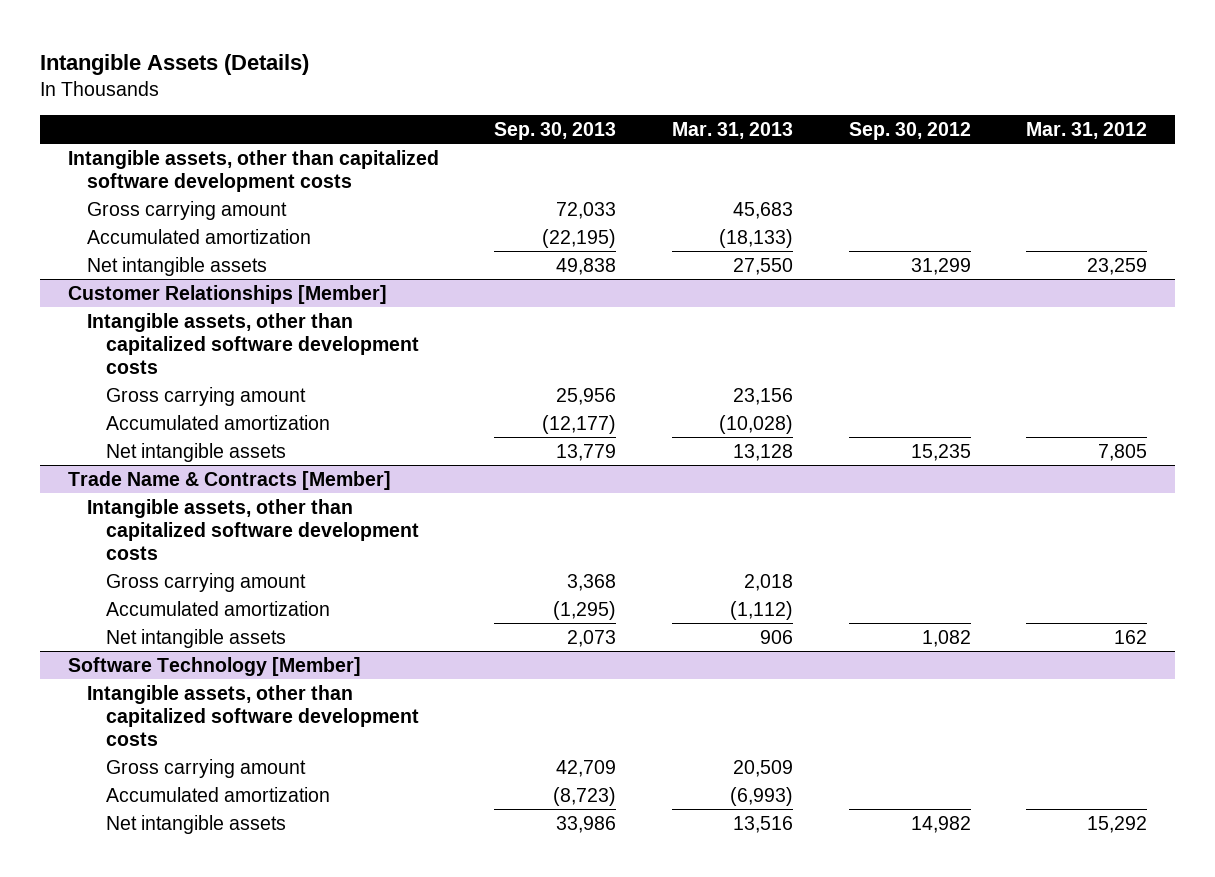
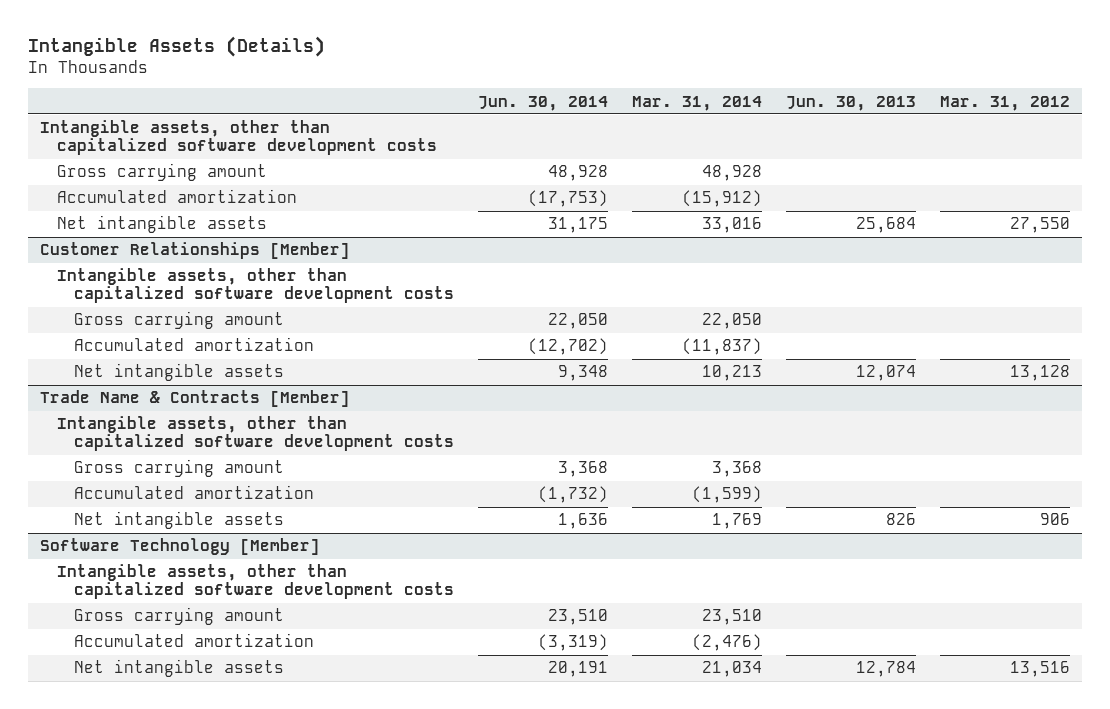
- | Sep. 30, 2013 | Mar. 31, 2013 | Sep. 30, 2012 | Mar. 31, 2012
+ | Jun. 30, 2014 | Mar. 31, 2014 | Jun. 30, 2013 | Mar. 31, 2012
- Net intangible assets | 49,838 | 27,550 | 31,299 | 23,259
+ Net intangible assets | 31,175 | 33,016 | 25,684 | 27,550
@ Customer Relationships [Member]
- Net intangible assets | 13,779 | 13,128 | 15,235 | 7,805
+ Net intangible assets | 9,348 | 10,213 | 12,074 | 13,128
@ Trade Name & Contracts [Member]
- Net intangible assets | 2,073 | 906 | 1,082 | 162
+ Net intangible assets | 1,636 | 1,769 | 826 | 906
@ Software Technology [Member]
- Net intangible assets | 33,986 | 13,516 | 14,982 | 15,292
+ Net intangible assets | 20,191 | 21,034 | 12,784 | 13,516

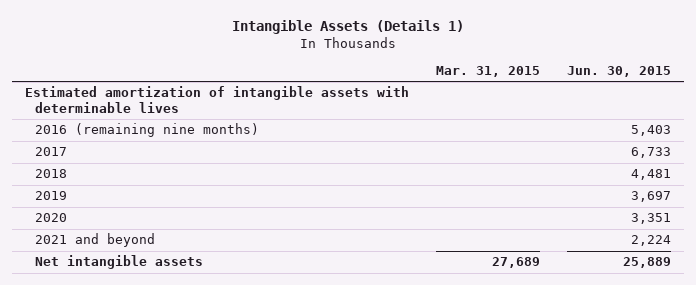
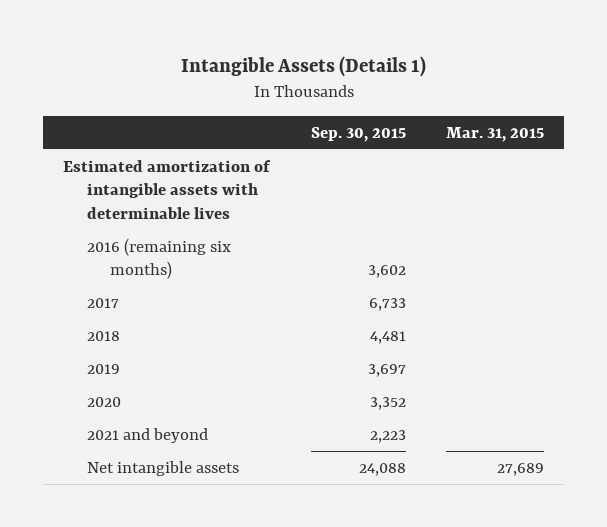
- | Mar. 31, 2015 | Jun. 30, 2015
+ | Sep. 30, 2015 | Mar. 31, 2015
- 2016 (remaining nine months) | | 5,403
+ 2016 (remaining six months) | 3,602 |

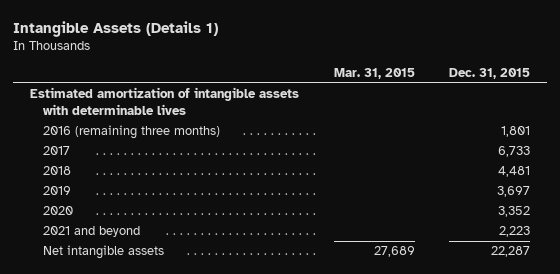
- | Sep. 30, 2015 | Mar. 31, 2015
+ | Mar. 31, 2015 | Dec. 31, 2015
- 2016 (remaining six months) | 3,602 |
+ 2016 (remaining three months) | | 1,801

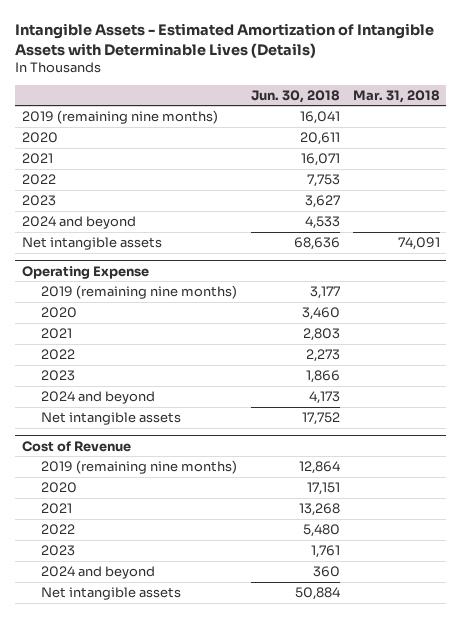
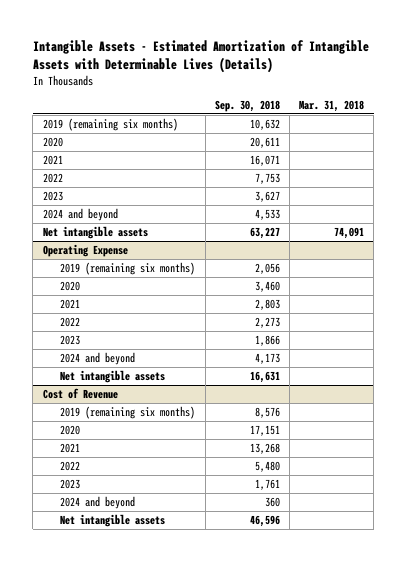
- | Jun. 30, 2018 | Mar. 31, 2018
+ | Sep. 30, 2018 | Mar. 31, 2018
- 2019 (remaining nine months) | 16,041 |
+ 2019 (remaining six months) | 10,632 |
@ Operating Expense
- 2019 (remaining nine months) | 3,177 |
+ 2019 (remaining six months) | 2,056 |
@ Cost of Revenue
- 2019 (remaining nine months) | 12,864 |
+ 2019 (remaining six months) | 8,576 |

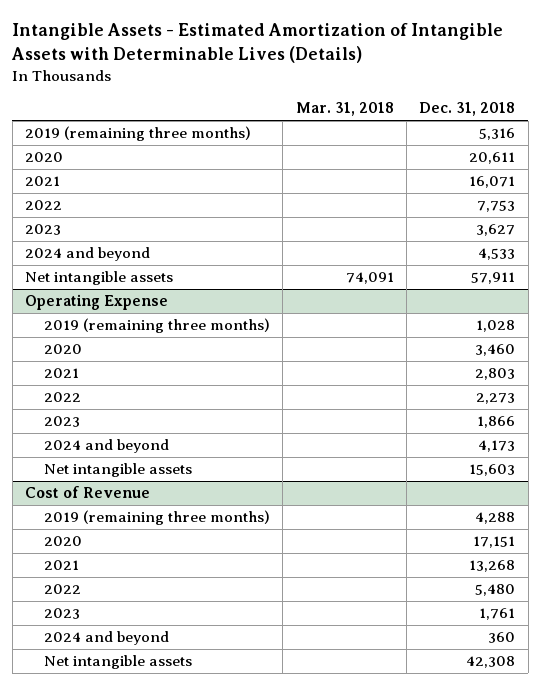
- | Sep. 30, 2018 | Mar. 31, 2018
+ | Mar. 31, 2018 | Dec. 31, 2018
- 2019 (remaining six months) | 10,632 |
+ 2019 (remaining three months) | | 5,316
@ Operating Expense
- 2019 (remaining six months) | 2,056 |
+ 2019 (remaining three months) | | 1,028
@ Cost of Revenue
- 2019 (remaining six months) | 8,576 |
+ 2019 (remaining three months) | | 4,288

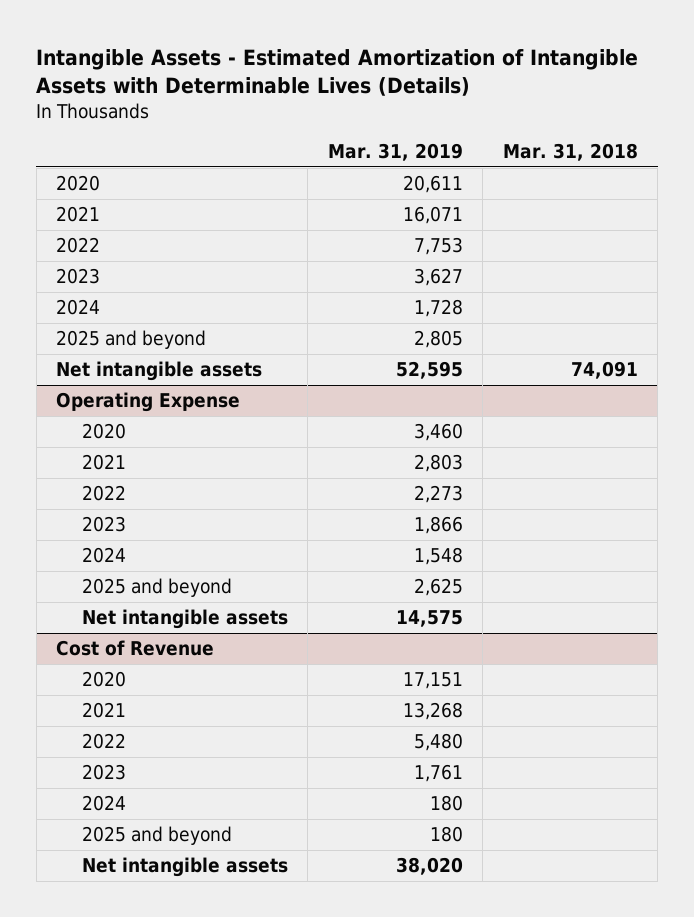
- | Mar. 31, 2018 | Dec. 31, 2018
+ | Mar. 31, 2019 | Mar. 31, 2018
- 2019 (remaining three months) | | 5,316
- 2024 and beyond | | 4,533
+ 2024 | 1,728 |
+ 2025 and beyond | 2,805 |
@ Operating Expense
- 2019 (remaining three months) | | 1,028
- 2024 and beyond | | 4,173
+ 2024 | 1,548 |
+ 2025 and beyond | 2,625 |
@ Cost of Revenue
- 2019 (remaining three months) | | 4,288
- 2024 and beyond | | 360
+ 2024 | 180 |
+ 2025 and beyond | 180 |

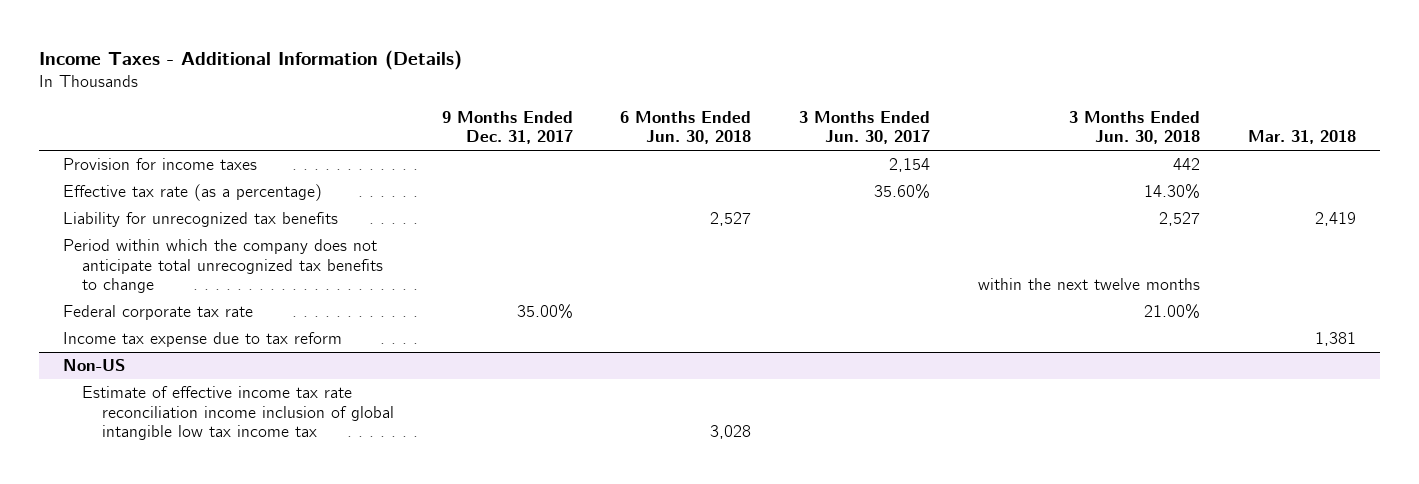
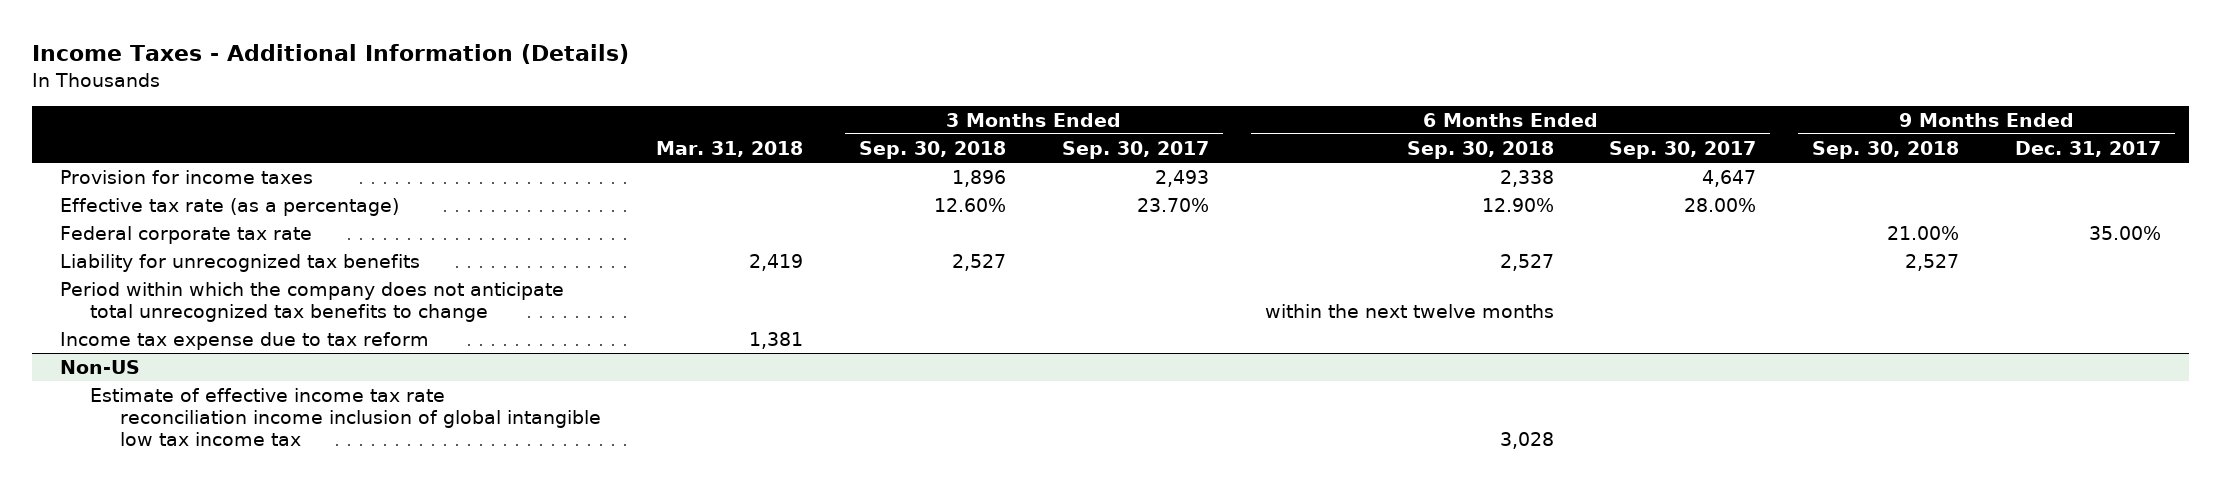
- | 9 Months Ended Dec. 31, 2017 | 6 Months Ended Jun. 30, 2018 | 3 Months Ended Jun. 30, 2017 | 3 Months Ended Jun. 30, 2018 | Mar. 31, 2018
+ | Mar. 31, 2018 | 3 Months Ended Sep. 30, 2018 | 3 Months Ended Sep. 30, 2017 | 6 Months Ended Sep. 30, 2018 | 6 Months Ended Sep. 30, 2017 | 9 Months Ended Sep. 30, 2018 | 9 Months Ended Dec. 31, 2017
moved up: Federal corporate tax rate | | | | | | 21.00% | 35.00%

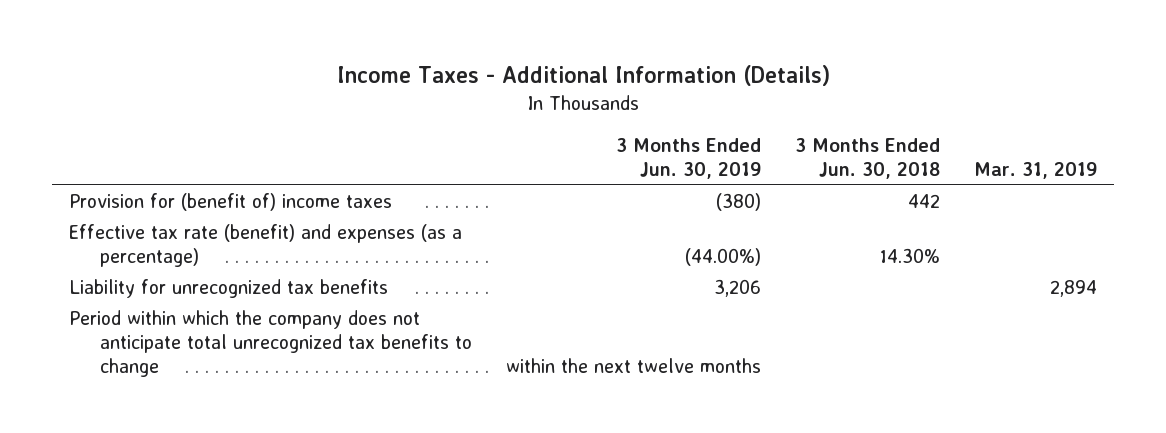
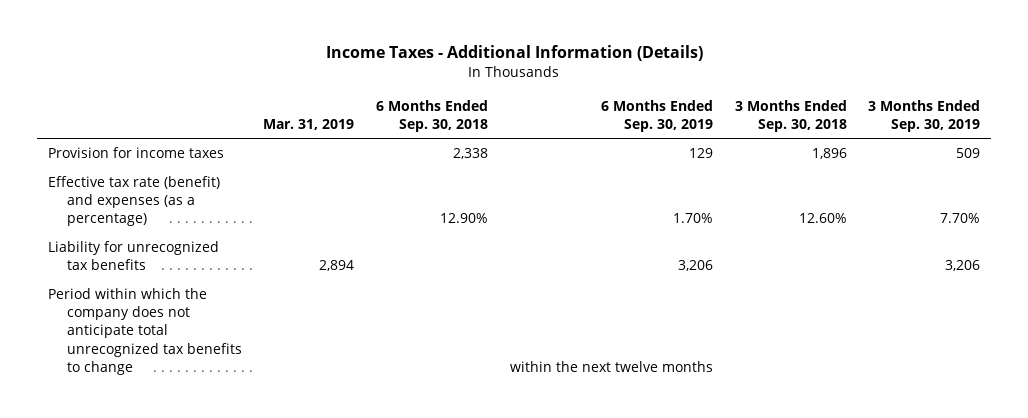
- | 3 Months Ended Jun. 30, 2019 | 3 Months Ended Jun. 30, 2018 | Mar. 31, 2019
+ | Mar. 31, 2019 | 6 Months Ended Sep. 30, 2018 | 6 Months Ended Sep. 30, 2019 | 3 Months Ended Sep. 30, 2018 | 3 Months Ended Sep. 30, 2019
- Provision for (benefit of) income taxes | (380) | 442 |
+ Provision for income taxes | | 2,338 | 129 | 1,896 | 509

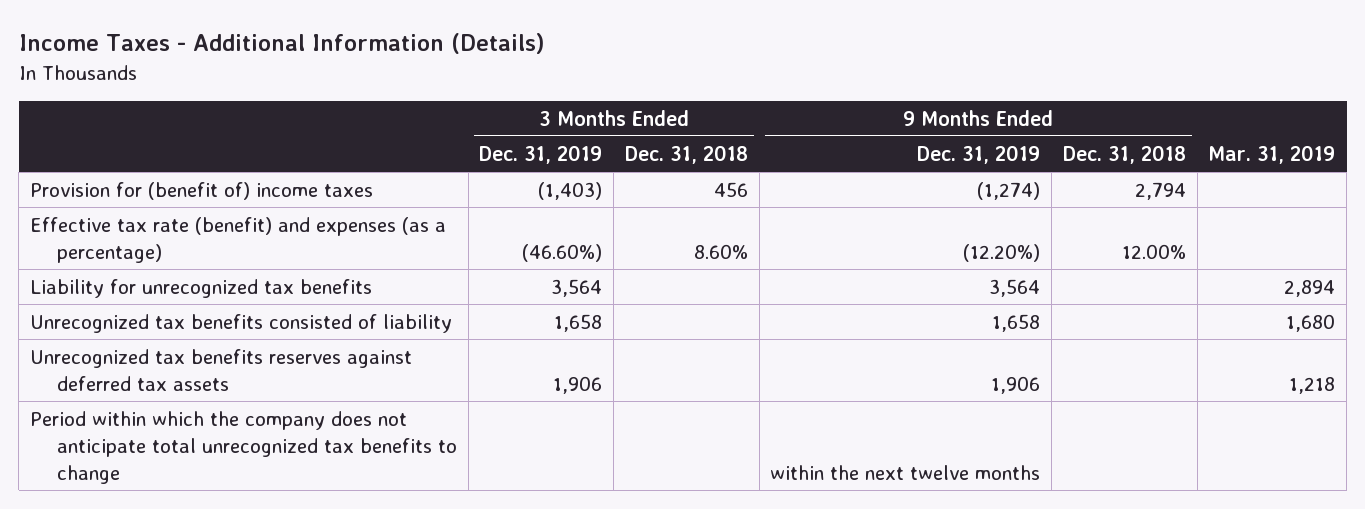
- | Mar. 31, 2019 | 6 Months Ended Sep. 30, 2018 | 6 Months Ended Sep. 30, 2019 | 3 Months Ended Sep. 30, 2018 | 3 Months Ended Sep. 30, 2019
+ | 3 Months Ended Dec. 31, 2019 | 3 Months Ended Dec. 31, 2018 | 9 Months Ended Dec. 31, 2019 | 9 Months Ended Dec. 31, 2018 | Mar. 31, 2019
- Provision for income taxes | | 2,338 | 129 | 1,896 | 509
+ Provision for (benefit of) income taxes | (1,403) | 456 | (1,274) | 2,794 |
+ Unrecognized tax benefits consisted of liability | 1,658 | | 1,658 | | 1,680
+ Unrecognized tax benefits reserves against deferred tax assets | 1,906 | | 1,906 | | 1,218

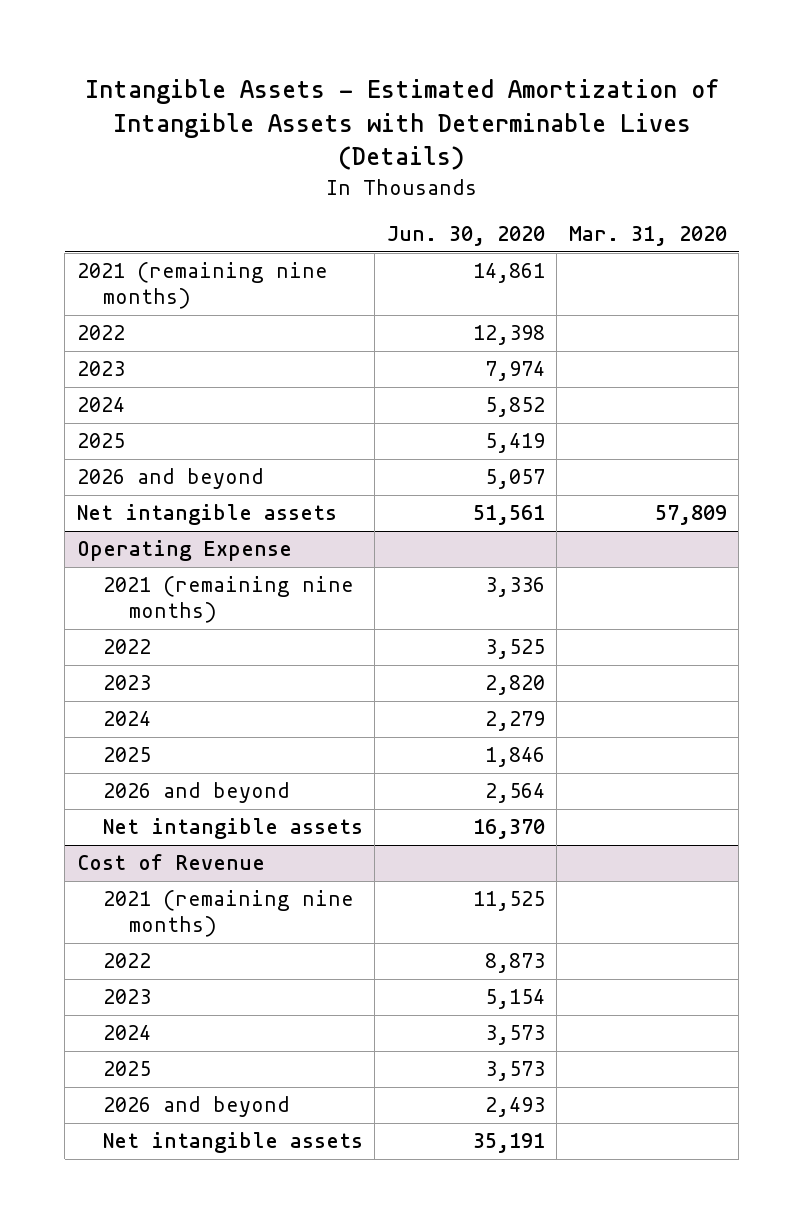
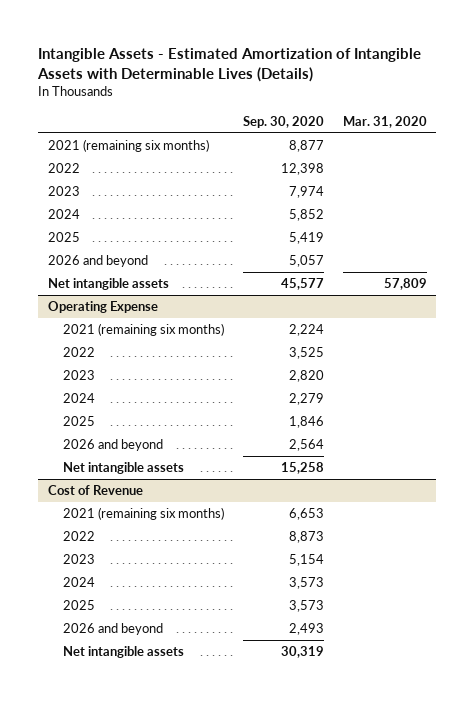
- | Jun. 30, 2020 | Mar. 31, 2020
+ | Sep. 30, 2020 | Mar. 31, 2020
- 2021 (remaining nine months) | 14,861 |
+ 2021 (remaining six months) | 8,877 |
@ Operating Expense
- 2021 (remaining nine months) | 3,336 |
+ 2021 (remaining six months) | 2,224 |
@ Cost of Revenue
- 2021 (remaining nine months) | 11,525 |
+ 2021 (remaining six months) | 6,653 |

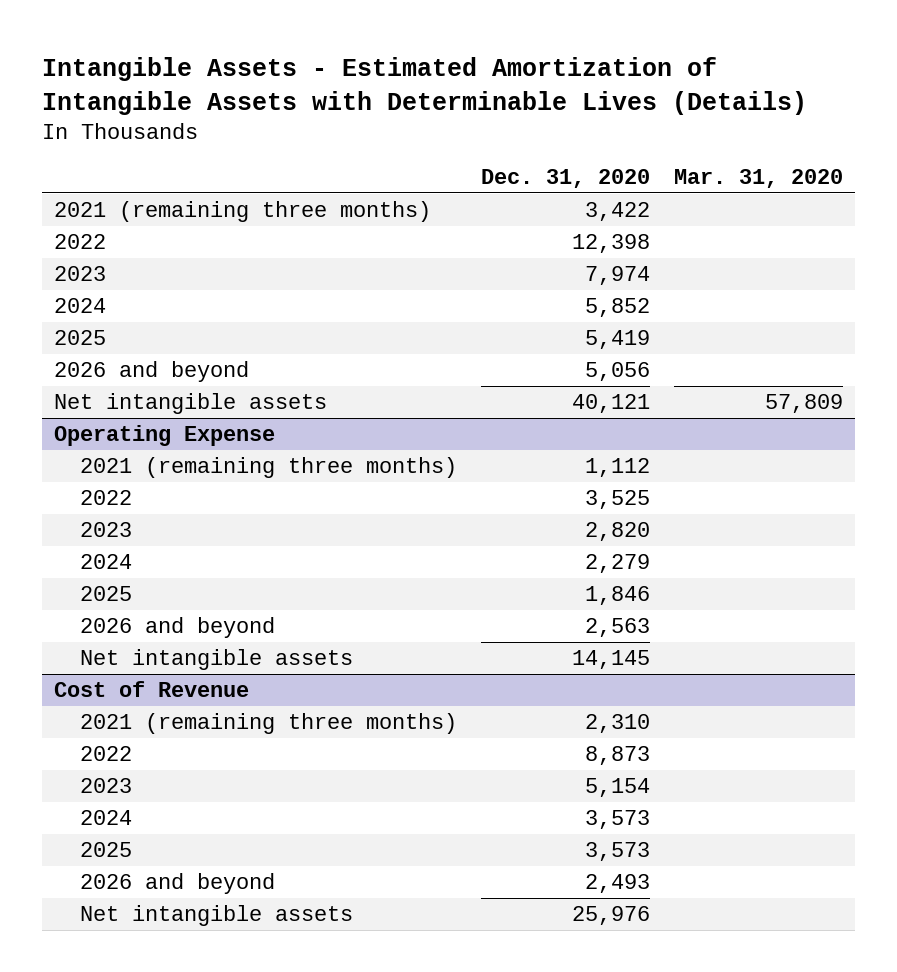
- | Sep. 30, 2020 | Mar. 31, 2020
+ | Dec. 31, 2020 | Mar. 31, 2020
- 2021 (remaining six months) | 8,877 |
+ 2021 (remaining three months) | 3,422 |
@ Operating Expense
- 2021 (remaining six months) | 2,224 |
+ 2021 (remaining three months) | 1,112 |
@ Cost of Revenue
- 2021 (remaining six months) | 6,653 |
+ 2021 (remaining three months) | 2,310 |

